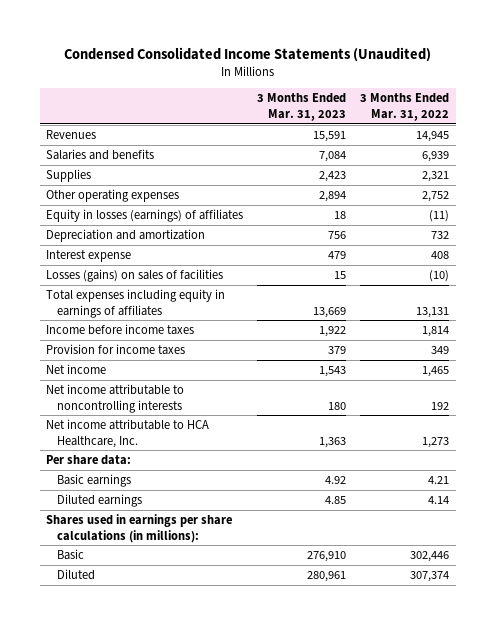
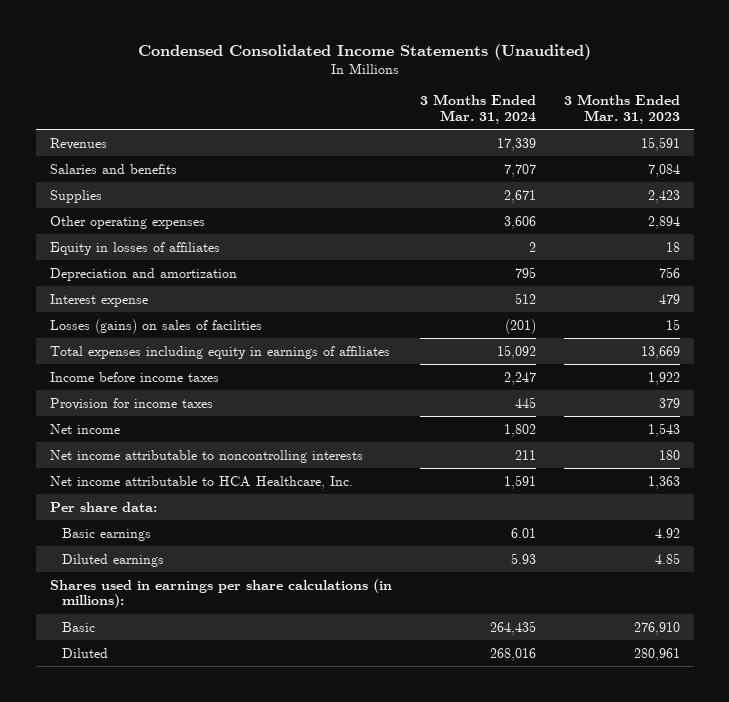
- | 3 Months Ended Mar. 31, 2023 | 3 Months Ended Mar. 31, 2022
+ | 3 Months Ended Mar. 31, 2024 | 3 Months Ended Mar. 31, 2023
- Equity in losses (earnings) of affiliates | 18 | (11)
+ Equity in losses of affiliates | 2 | 18

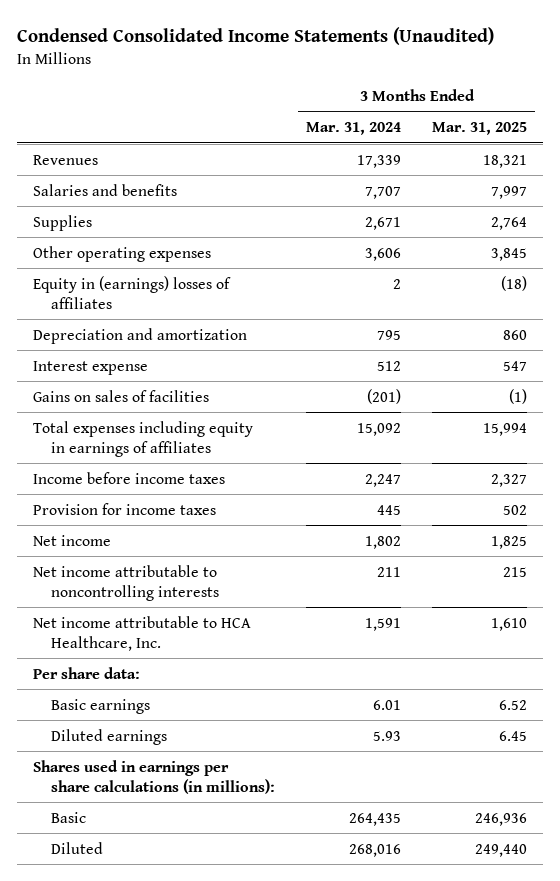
- | 3 Months Ended Mar. 31, 2024 | 3 Months Ended Mar. 31, 2023
+ | 3 Months Ended Mar. 31, 2024 | 3 Months Ended Mar. 31, 2025
- Equity in losses of affiliates | 2 | 18
+ Equity in (earnings) losses of affiliates | 2 | (18)
- Losses (gains) on sales of facilities | (201) | 15
+ Gains on sales of facilities | (201) | (1)

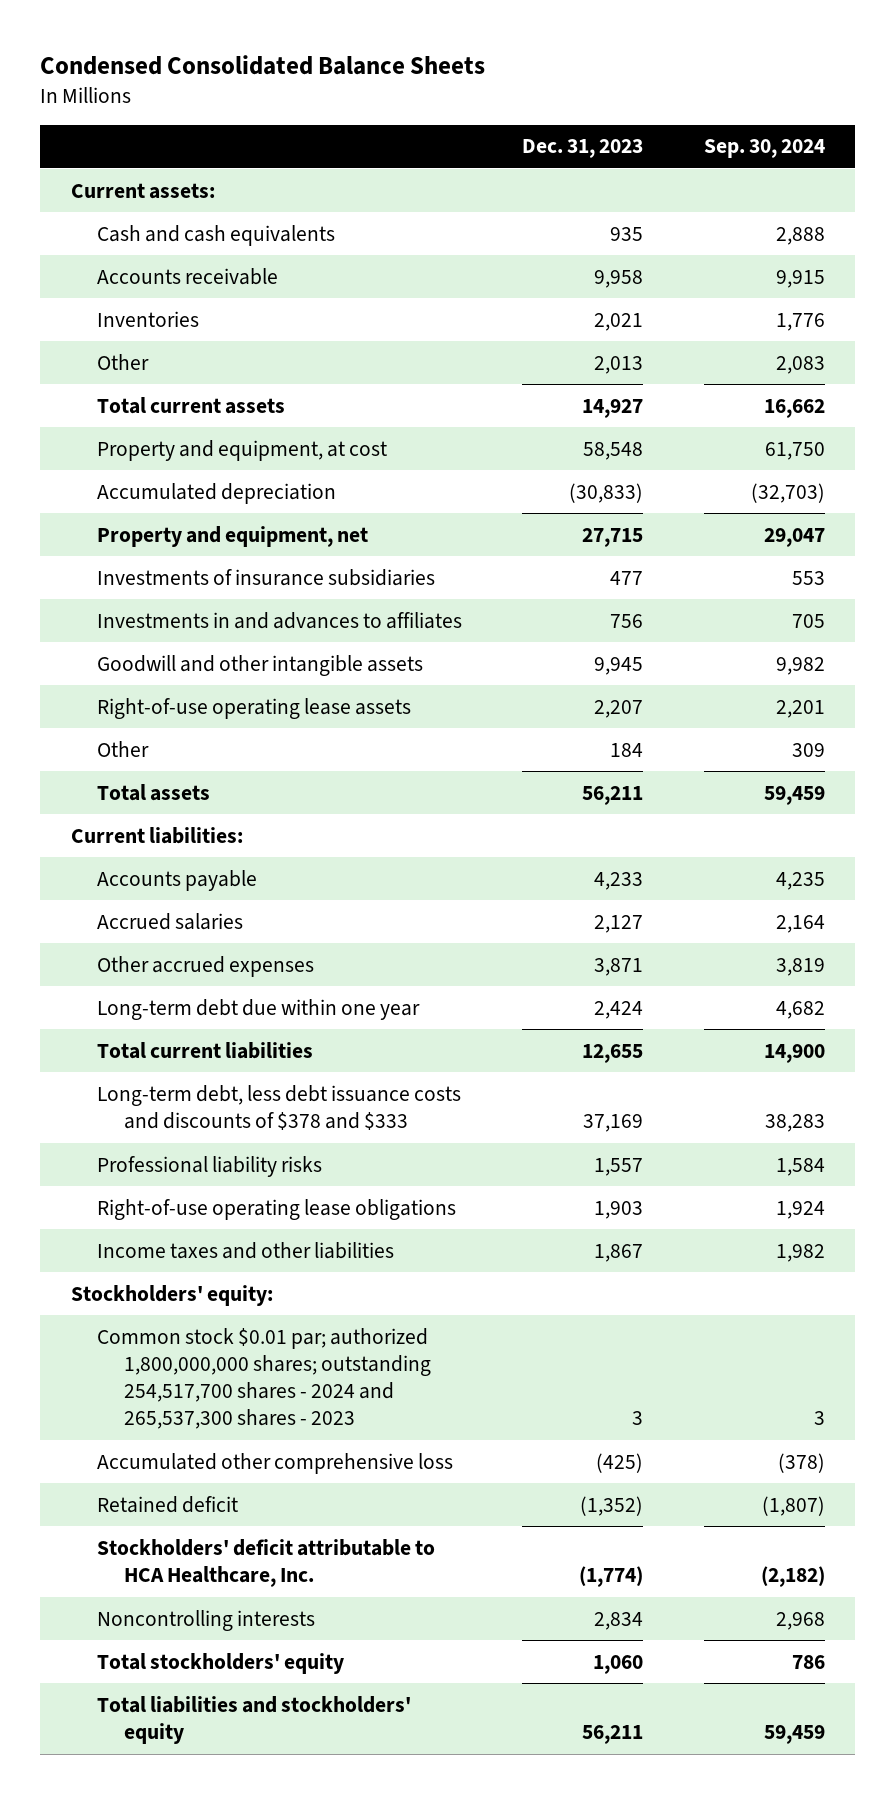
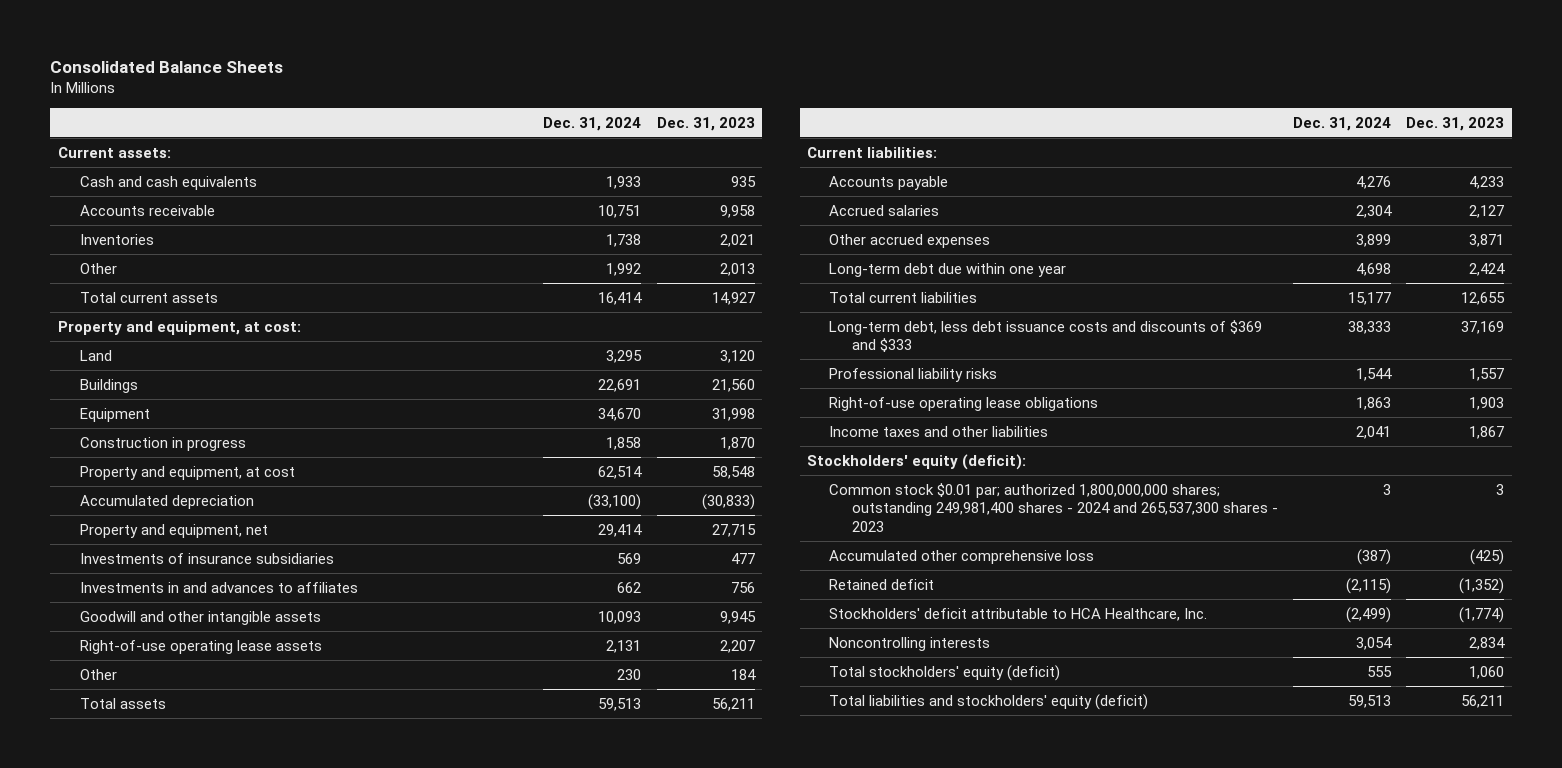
- Condensed Consolidated Balance Sheets
+ Consolidated Balance Sheets
- | Dec. 31, 2023 | Sep. 30, 2024
+ | Dec. 31, 2024 | Dec. 31, 2023
+ Property and equipment, at cost:
+ Land | 3,295 | 3,120
+ Buildings | 22,691 | 21,560
+ Equipment | 34,670 | 31,998
+ Construction in progress | 1,858 | 1,870
- Long-term debt, less debt issuance costs and discounts of $378 and $333 | 37,169 | 38,283
+ Long-term debt, less debt issuance costs and discounts of $369 and $333 | 38,333 | 37,169
- Stockholders' equity:
- Common stock $0.01 par; authorized 1,800,000,000 shares; outstanding 254,517,700 shares - 2024 and 265,537,300 shares - 2023 | 3 | 3
+ Stockholders' equity (deficit):
+ Common stock $0.01 par; authorized 1,800,000,000 shares; outstanding 249,981,400 shares - 2024 and 265,537,300 shares - 2023 | 3 | 3
- Total stockholders' equity | 1,060 | 786
- Total liabilities and stockholders' equity | 56,211 | 59,459
+ Total stockholders' equity (deficit) | 555 | 1,060
+ Total liabilities and stockholders' equity (deficit) | 59,513 | 56,211

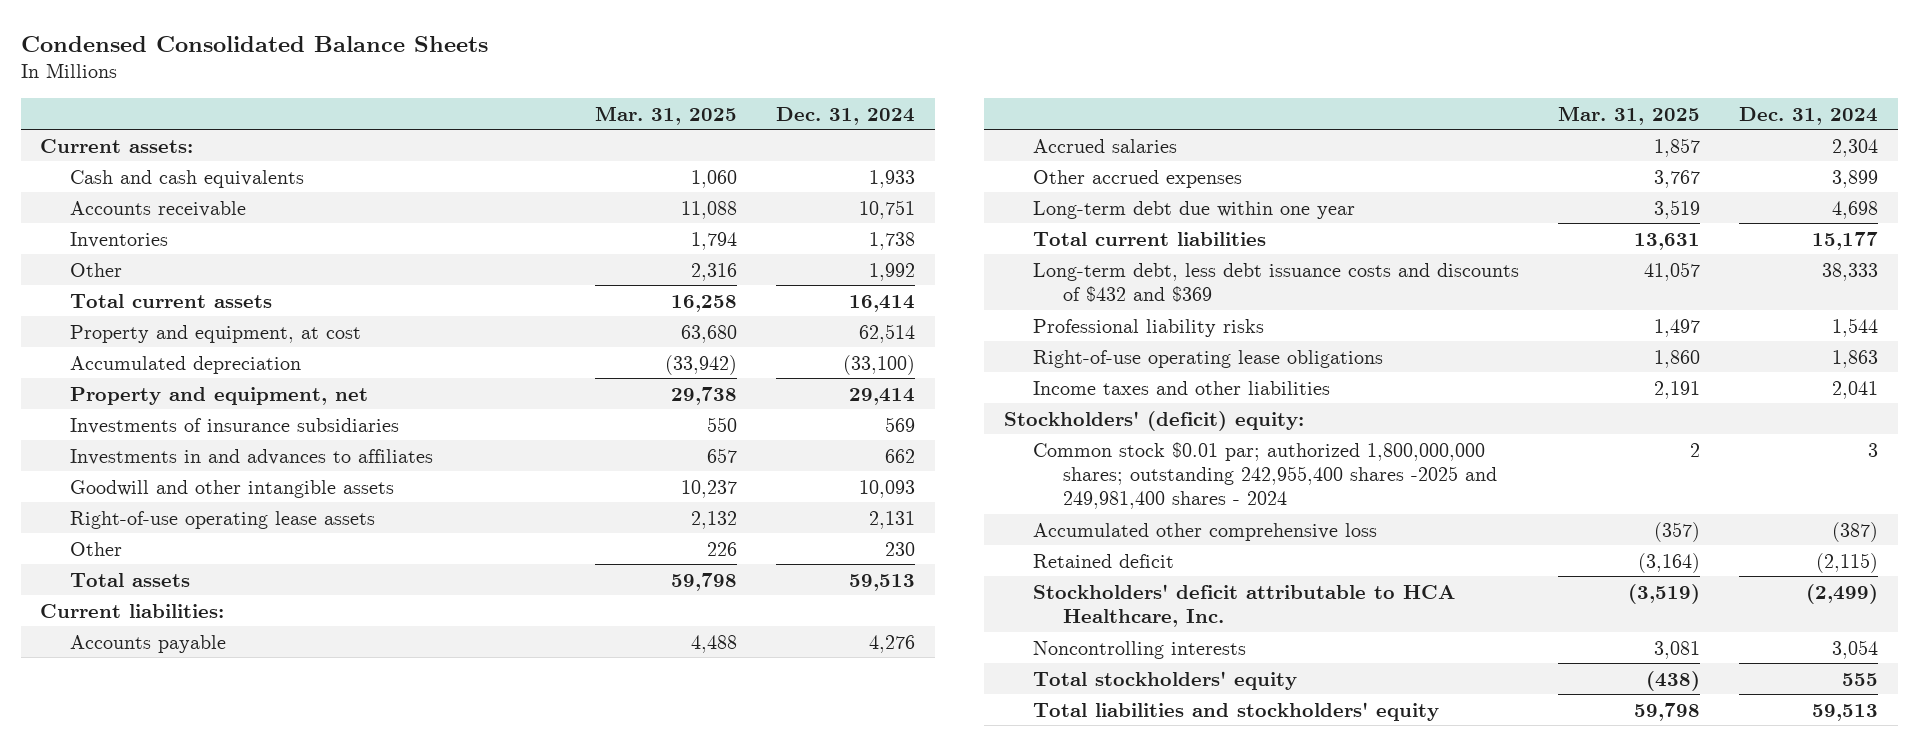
- Consolidated Balance Sheets
+ Condensed Consolidated Balance Sheets
- | Dec. 31, 2024 | Dec. 31, 2023
+ | Mar. 31, 2025 | Dec. 31, 2024
- Property and equipment, at cost:
- Land | 3,295 | 3,120
- Buildings | 22,691 | 21,560
- Equipment | 34,670 | 31,998
- Construction in progress | 1,858 | 1,870
- Long-term debt, less debt issuance costs and discounts of $369 and $333 | 38,333 | 37,169
+ Long-term debt, less debt issuance costs and discounts of $432 and $369 | 41,057 | 38,333
- Stockholders' equity (deficit):
- Common stock $0.01 par; authorized 1,800,000,000 shares; outstanding 249,981,400 shares - 2024 and 265,537,300 shares - 2023 | 3 | 3
+ Stockholders' (deficit) equity:
+ Common stock $0.01 par; authorized 1,800,000,000 shares; outstanding 242,955,400 shares -2025 and 249,981,400 shares - 2024 | 2 | 3
- Total stockholders' equity (deficit) | 555 | 1,060
- Total liabilities and stockholders' equity (deficit) | 59,513 | 56,211
+ Total stockholders' equity | (438) | 555
+ Total liabilities and stockholders' equity | 59,798 | 59,513

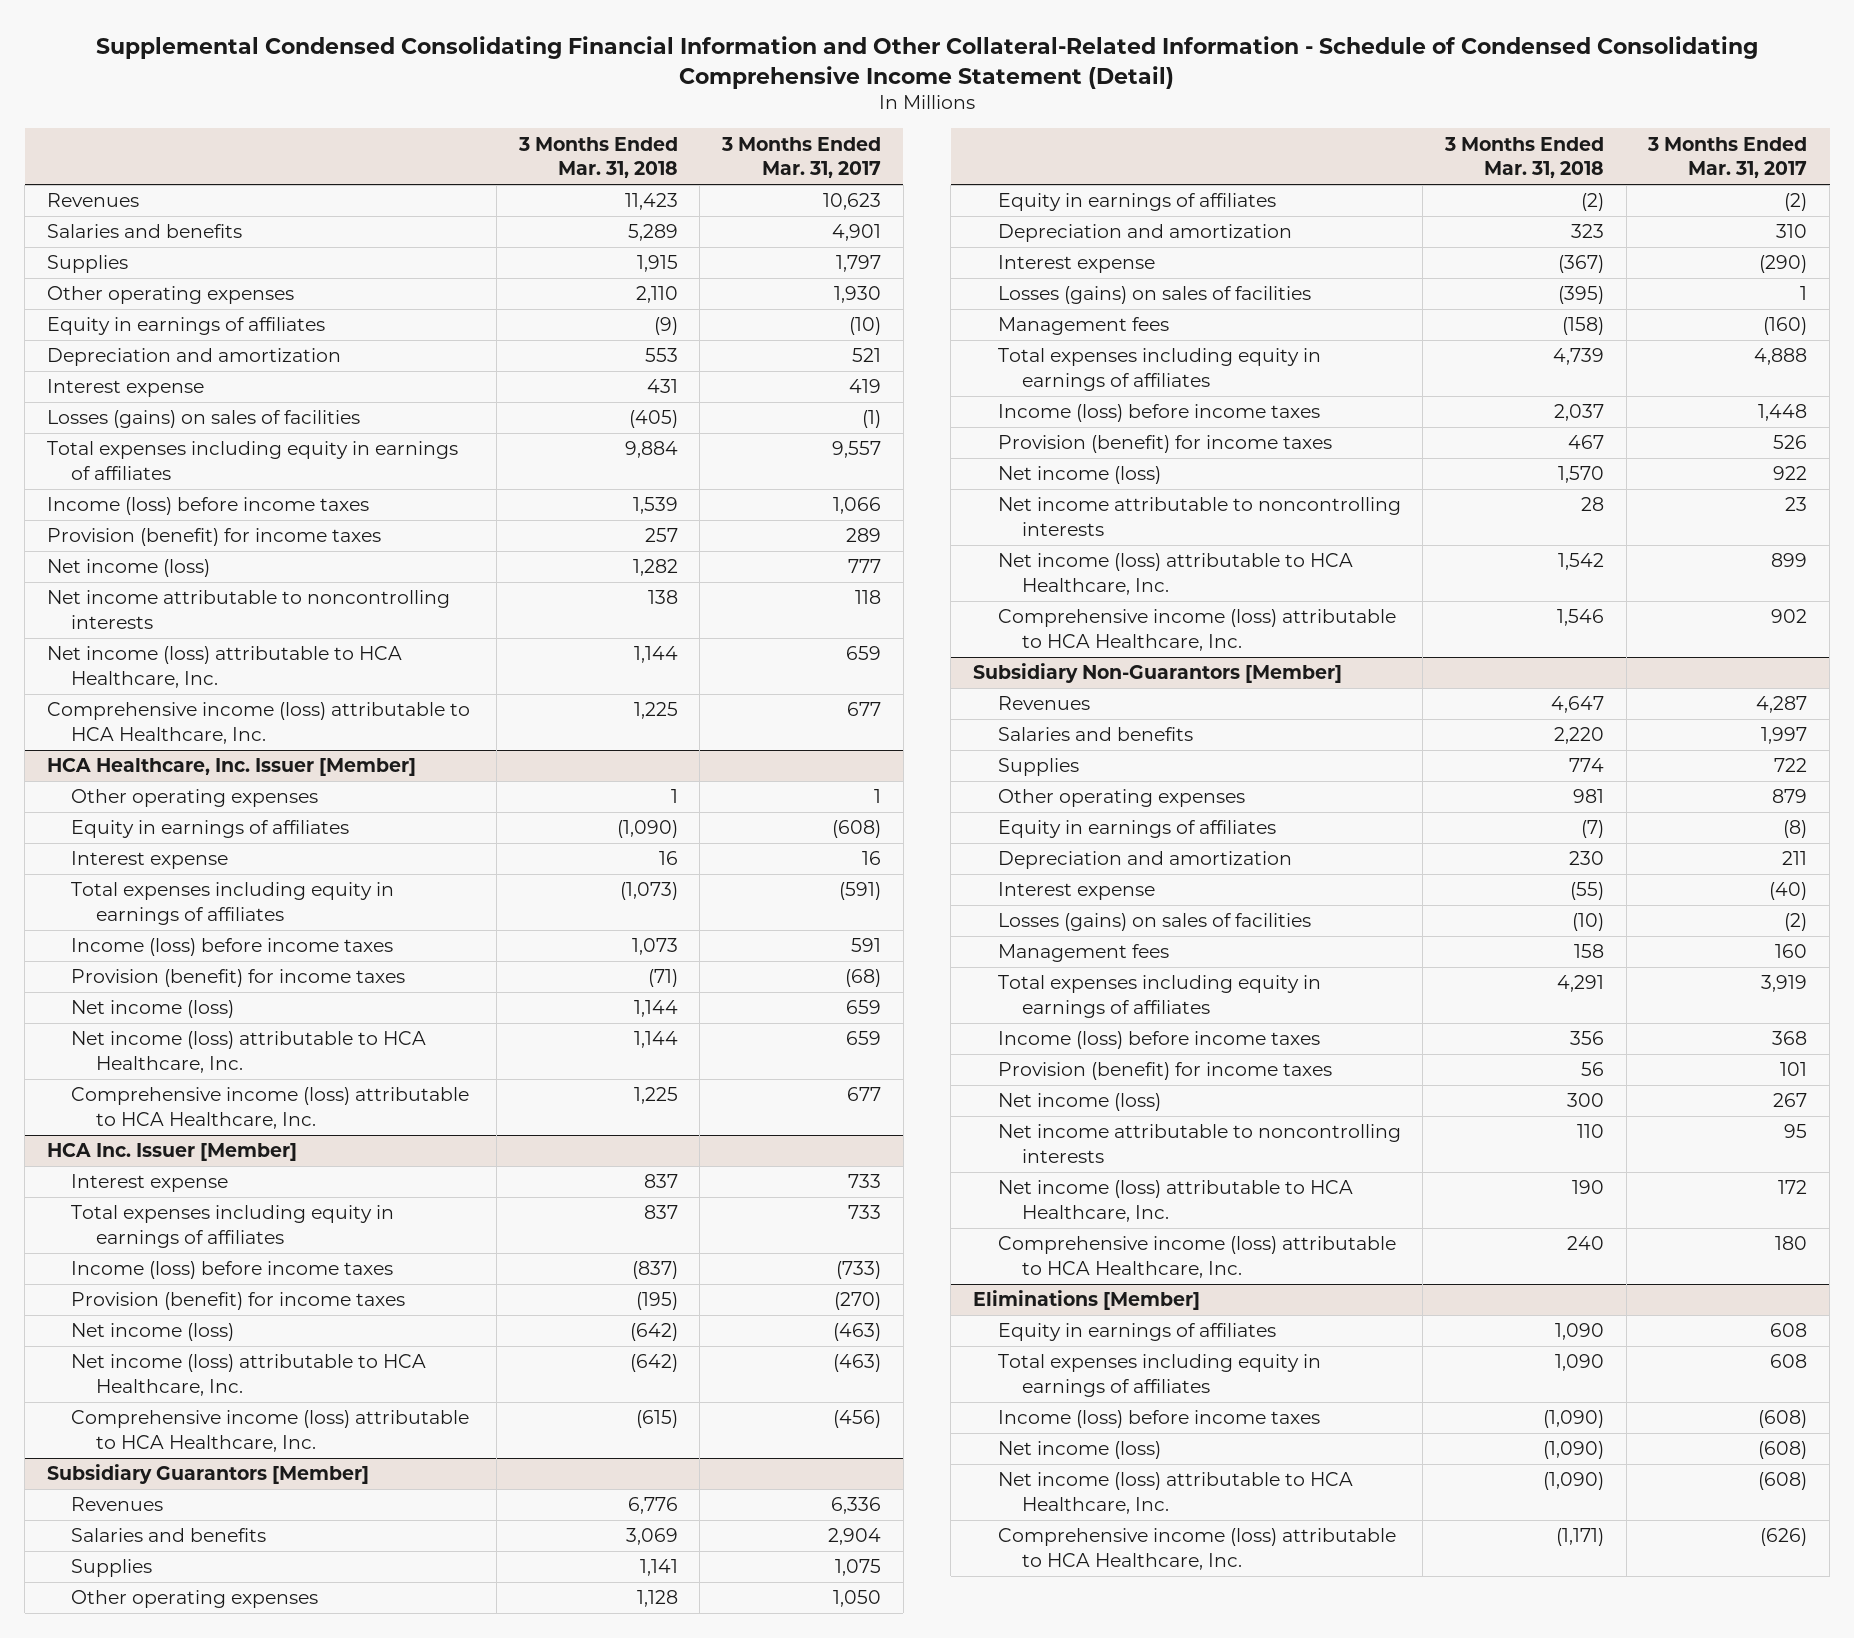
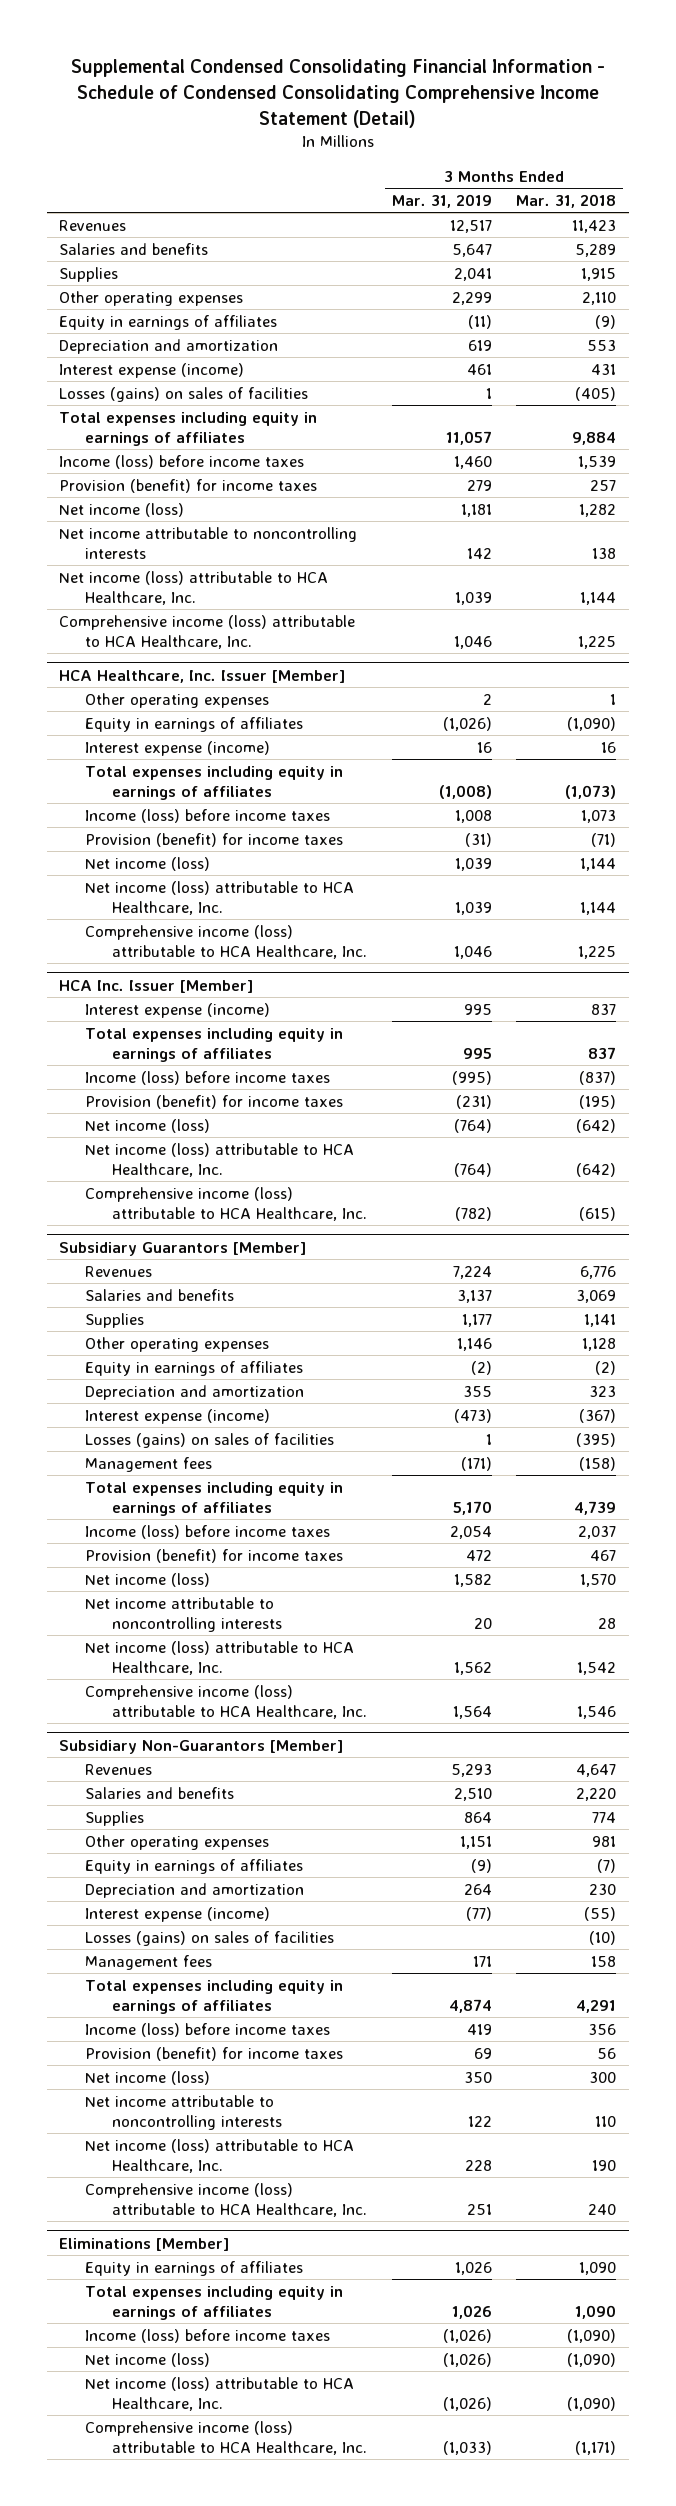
- Supplemental Condensed Consolidating Financial Information and Other Collateral-Related Information - Schedule of Condensed Consolidating Comprehensive Income Statement (Detail)
+ Supplemental Condensed Consolidating Financial Information - Schedule of Condensed Consolidating Comprehensive Income Statement (Detail)
- | 3 Months Ended Mar. 31, 2018 | 3 Months Ended Mar. 31, 2017
+ | 3 Months Ended Mar. 31, 2019 | 3 Months Ended Mar. 31, 2018
- Interest expense | 431 | 419
+ Interest expense (income) | 461 | 431
@ HCA Healthcare, Inc. Issuer [Member]
- Interest expense | 16 | 16
+ Interest expense (income) | 16 | 16
@ HCA Inc. Issuer [Member]
- Interest expense | 837 | 733
+ Interest expense (income) | 995 | 837
@ Subsidiary Guarantors [Member]
- Interest expense | (367) | (290)
+ Interest expense (income) | (473) | (367)
@ Subsidiary Non-Guarantors [Member]
- Interest expense | (55) | (40)
+ Interest expense (income) | (77) | (55)

